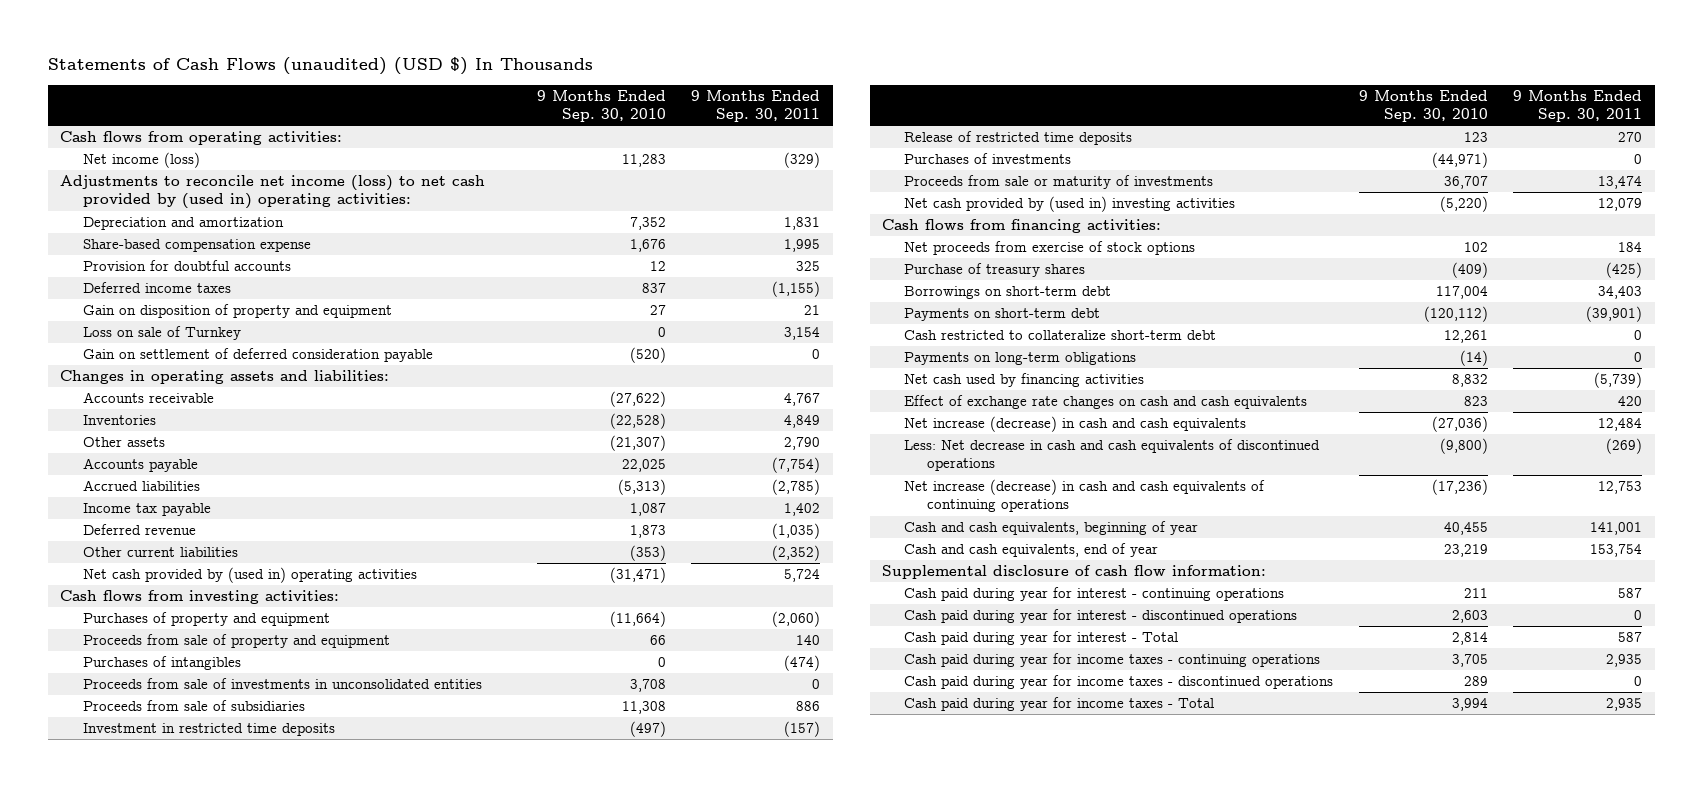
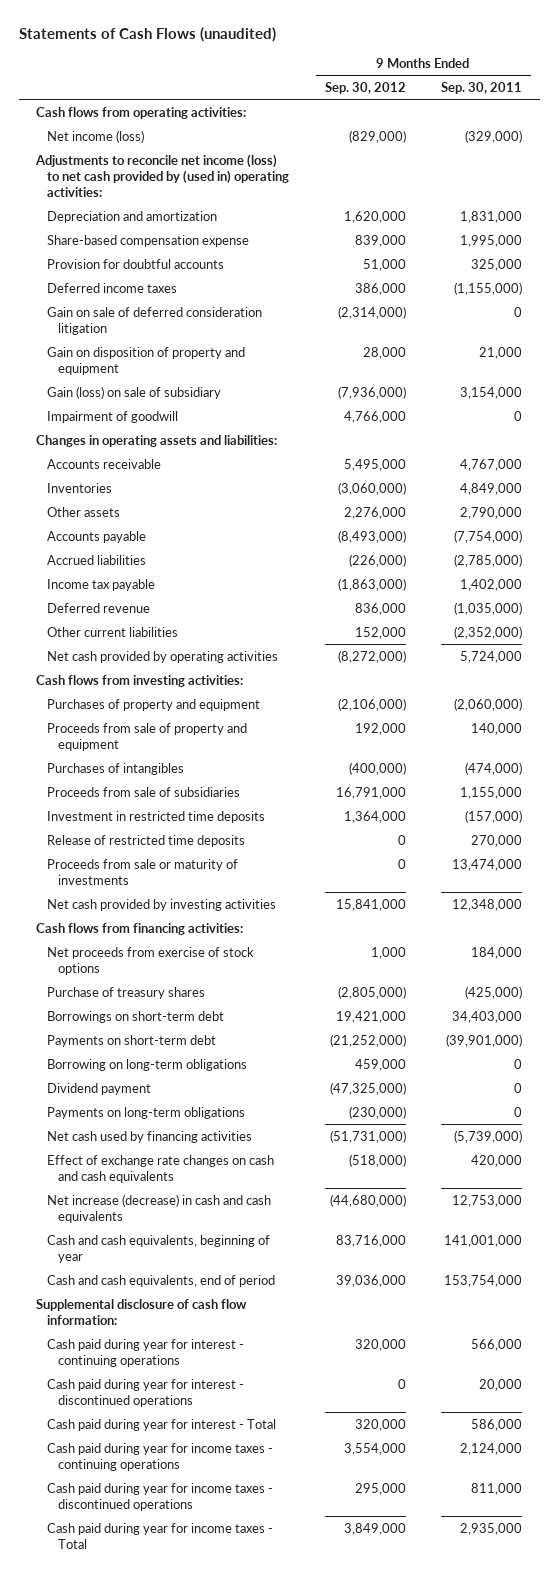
- Statements of Cash Flows (unaudited) (USD $) In Thousands
+ Statements of Cash Flows (unaudited)
- | 9 Months Ended Sep. 30, 2010 | 9 Months Ended Sep. 30, 2011
+ | 9 Months Ended Sep. 30, 2012 | 9 Months Ended Sep. 30, 2011
- Net income (loss) | 11,283 | (329)
+ Net income (loss) | (829,000) | (329,000)
- Depreciation and amortization | 7,352 | 1,831
- Share-based compensation expense | 1,676 | 1,995
- Provision for doubtful accounts | 12 | 325
- Deferred income taxes | 837 | (1,155)
- Gain on disposition of property and equipment | 27 | 21
- Loss on sale of Turnkey | 0 | 3,154
- Gain on settlement of deferred consideration payable | (520) | 0
+ Depreciation and amortization | 1,620,000 | 1,831,000
+ Share-based compensation expense | 839,000 | 1,995,000
+ Provision for doubtful accounts | 51,000 | 325,000
+ Deferred income taxes | 386,000 | (1,155,000)
+ Gain on sale of deferred consideration litigation | (2,314,000) | 0
+ Gain on disposition of property and equipment | 28,000 | 21,000
+ Gain (loss) on sale of subsidiary | (7,936,000) | 3,154,000
+ Impairment of goodwill | 4,766,000 | 0
- Accounts receivable | (27,622) | 4,767
- Inventories | (22,528) | 4,849
- Other assets | (21,307) | 2,790
- Accounts payable | 22,025 | (7,754)
- Accrued liabilities | (5,313) | (2,785)
- Income tax payable | 1,087 | 1,402
- Deferred revenue | 1,873 | (1,035)
- Other current liabilities | (353) | (2,352)
- Net cash provided by (used in) operating activities | (31,471) | 5,724
+ Accounts receivable | 5,495,000 | 4,767,000
+ Inventories | (3,060,000) | 4,849,000
+ Other assets | 2,276,000 | 2,790,000
+ Accounts payable | (8,493,000) | (7,754,000)
+ Accrued liabilities | (226,000) | (2,785,000)
+ Income tax payable | (1,863,000) | 1,402,000
+ Deferred revenue | 836,000 | (1,035,000)
+ Other current liabilities | 152,000 | (2,352,000)
+ Net cash provided by operating activities | (8,272,000) | 5,724,000
- Purchases of property and equipment | (11,664) | (2,060)
- Proceeds from sale of property and equipment | 66 | 140
- Purchases of intangibles | 0 | (474)
- Proceeds from sale of investments in unconsolidated entities | 3,708 | 0
- Proceeds from sale of subsidiaries | 11,308 | 886
- Investment in restricted time deposits | (497) | (157)
- Release of restricted time deposits | 123 | 270
- Purchases of investments | (44,971) | 0
- Proceeds from sale or maturity of investments | 36,707 | 13,474
- Net cash provided by (used in) investing activities | (5,220) | 12,079
+ Purchases of property and equipment | (2,106,000) | (2,060,000)
+ Proceeds from sale of property and equipment | 192,000 | 140,000
+ Purchases of intangibles | (400,000) | (474,000)
+ Proceeds from sale of subsidiaries | 16,791,000 | 1,155,000
+ Investment in restricted time deposits | 1,364,000 | (157,000)
+ Release of restricted time deposits | 0 | 270,000
+ Proceeds from sale or maturity of investments | 0 | 13,474,000
+ Net cash provided by investing activities | 15,841,000 | 12,348,000
- Net proceeds from exercise of stock options | 102 | 184
- Purchase of treasury shares | (409) | (425)
- Borrowings on short-term debt | 117,004 | 34,403
- Payments on short-term debt | (120,112) | (39,901)
- Cash restricted to collateralize short-term debt | 12,261 | 0
+ Net proceeds from exercise of stock options | 1,000 | 184,000
+ Purchase of treasury shares | (2,805,000) | (425,000)
+ Borrowings on short-term debt | 19,421,000 | 34,403,000
+ Payments on short-term debt | (21,252,000) | (39,901,000)
+ Borrowing on long-term obligations | 459,000 | 0
+ Dividend payment | (47,325,000) | 0
- Net cash used by financing activities | 8,832 | (5,739)
- Effect of exchange rate changes on cash and cash equivalents | 823 | 420
- Net increase (decrease) in cash and cash equivalents | (27,036) | 12,484
- Less: Net decrease in cash and cash equivalents of discontinued operations | (9,800) | (269)
- Net increase (decrease) in cash and cash equivalents of continuing operations | (17,236) | 12,753
- Cash and cash equivalents, beginning of year | 40,455 | 141,001
- Cash and cash equivalents, end of year | 23,219 | 153,754
+ Net cash used by financing activities | (51,731,000) | (5,739,000)
+ Effect of exchange rate changes on cash and cash equivalents | (518,000) | 420,000
+ Net increase (decrease) in cash and cash equivalents | (44,680,000) | 12,753,000
+ Cash and cash equivalents, beginning of year | 83,716,000 | 141,001,000
+ Cash and cash equivalents, end of period | 39,036,000 | 153,754,000
- Cash paid during year for interest - continuing operations | 211 | 587
- Cash paid during year for interest - discontinued operations | 2,603 | 0
- Cash paid during year for interest - Total | 2,814 | 587
- Cash paid during year for income taxes - continuing operations | 3,705 | 2,935
- Cash paid during year for income taxes - discontinued operations | 289 | 0
- Cash paid during year for income taxes - Total | 3,994 | 2,935
+ Cash paid during year for interest - continuing operations | 320,000 | 566,000
+ Cash paid during year for interest - discontinued operations | 0 | 20,000
+ Cash paid during year for interest - Total | 320,000 | 586,000
+ Cash paid during year for income taxes - continuing operations | 3,554,000 | 2,124,000
+ Cash paid during year for income taxes - discontinued operations | 295,000 | 811,000
+ Cash paid during year for income taxes - Total | 3,849,000 | 2,935,000

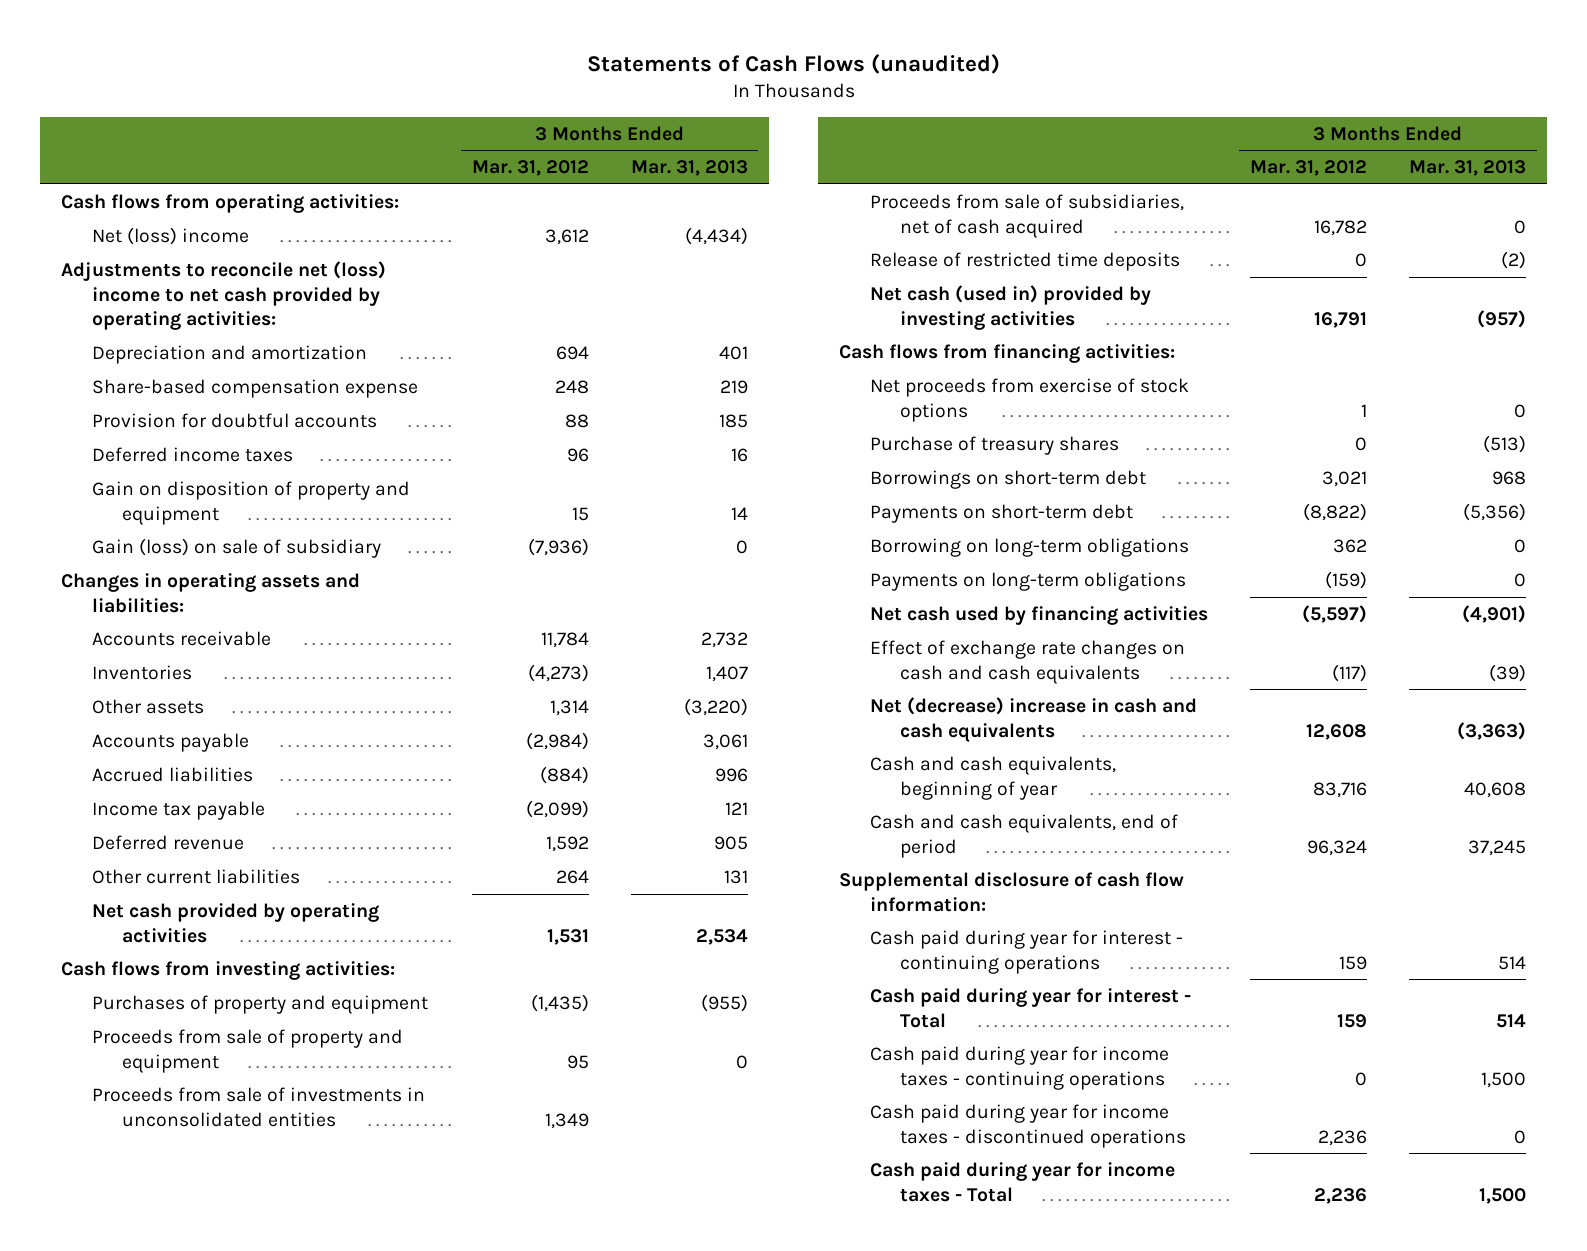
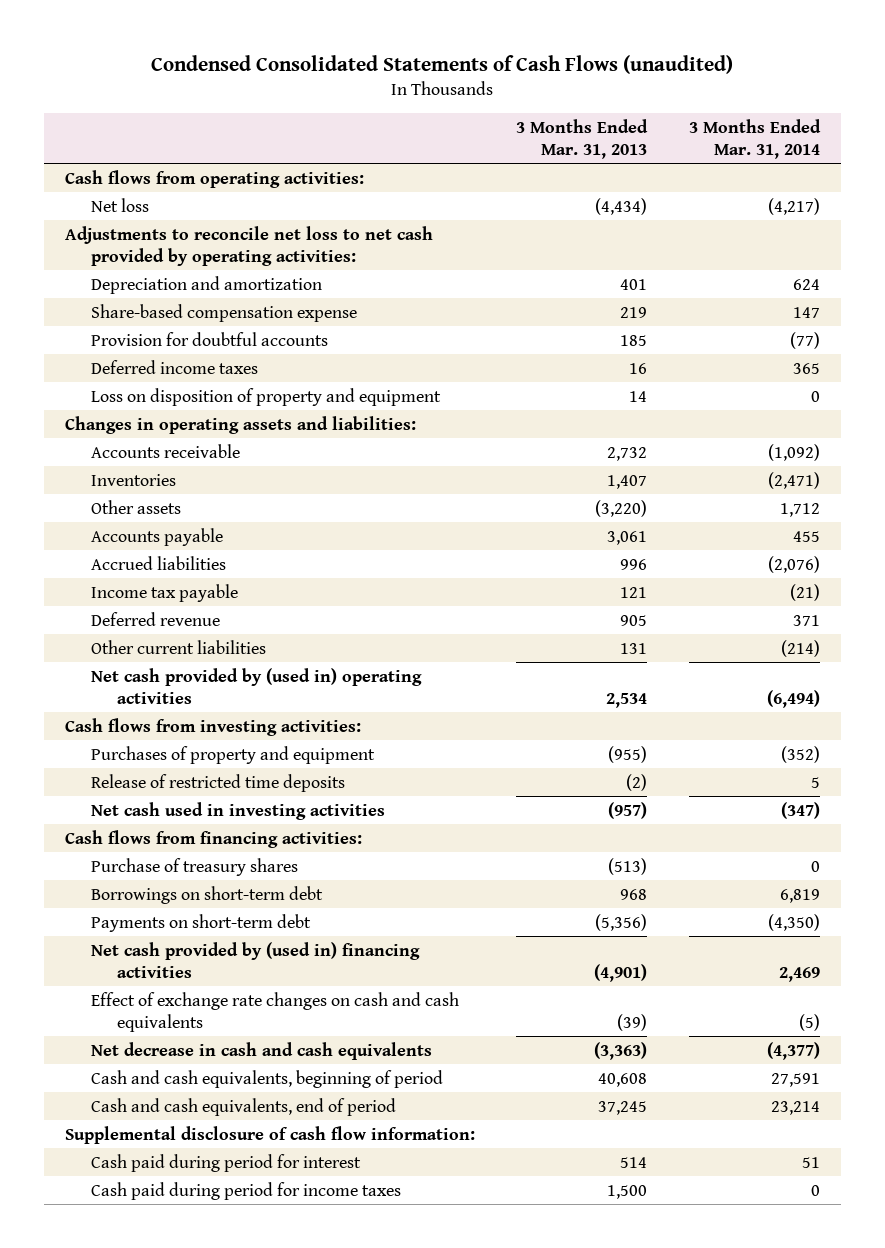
- Statements of Cash Flows (unaudited)
+ Condensed Consolidated Statements of Cash Flows (unaudited)
- | 3 Months Ended Mar. 31, 2012 | 3 Months Ended Mar. 31, 2013
+ | 3 Months Ended Mar. 31, 2013 | 3 Months Ended Mar. 31, 2014
- Net (loss) income | 3,612 | (4,434)
- Adjustments to reconcile net (loss) income to net cash provided by operating activities:
+ Net loss | (4,434) | (4,217)
+ Adjustments to reconcile net loss to net cash provided by operating activities:
- Gain on disposition of property and equipment | 15 | 14
- Gain (loss) on sale of subsidiary | (7,936) | 0
+ Loss on disposition of property and equipment | 14 | 0
- Net cash provided by operating activities | 1,531 | 2,534
+ Net cash provided by (used in) operating activities | 2,534 | (6,494)
- Proceeds from sale of property and equipment | 95 | 0
- Proceeds from sale of investments in unconsolidated entities | 1,349 |
- Proceeds from sale of subsidiaries, net of cash acquired | 16,782 | 0
- Net cash (used in) provided by investing activities | 16,791 | (957)
+ Net cash used in investing activities | (957) | (347)
- Net proceeds from exercise of stock options | 1 | 0
- Borrowing on long-term obligations | 362 | 0
- Payments on long-term obligations | (159) | 0
- Net cash used by financing activities | (5,597) | (4,901)
+ Net cash provided by (used in) financing activities | (4,901) | 2,469
- Net (decrease) increase in cash and cash equivalents | 12,608 | (3,363)
- Cash and cash equivalents, beginning of year | 83,716 | 40,608
+ Net decrease in cash and cash equivalents | (3,363) | (4,377)
+ Cash and cash equivalents, beginning of period | 40,608 | 27,591
- Cash paid during year for interest - continuing operations | 159 | 514
- Cash paid during year for interest - Total | 159 | 514
- Cash paid during year for income taxes - continuing operations | 0 | 1,500
- Cash paid during year for income taxes - discontinued operations | 2,236 | 0
- Cash paid during year for income taxes - Total | 2,236 | 1,500
+ Cash paid during period for interest | 514 | 51
+ Cash paid during period for income taxes | 1,500 | 0

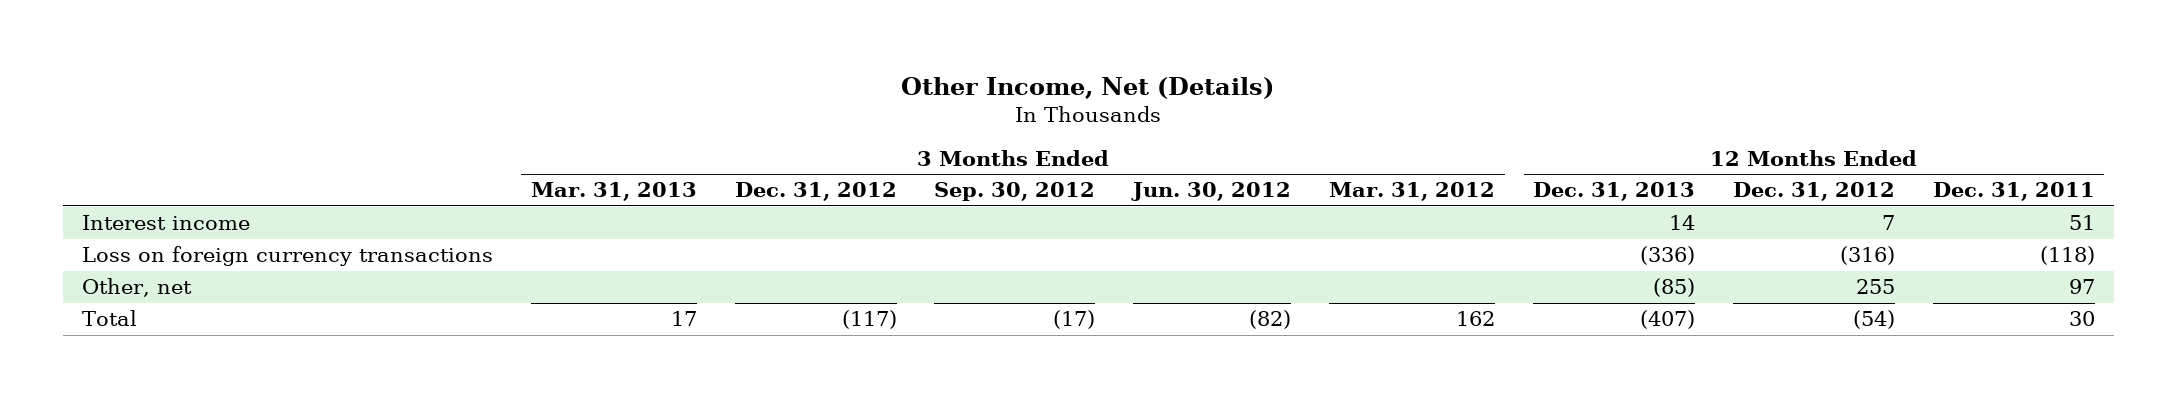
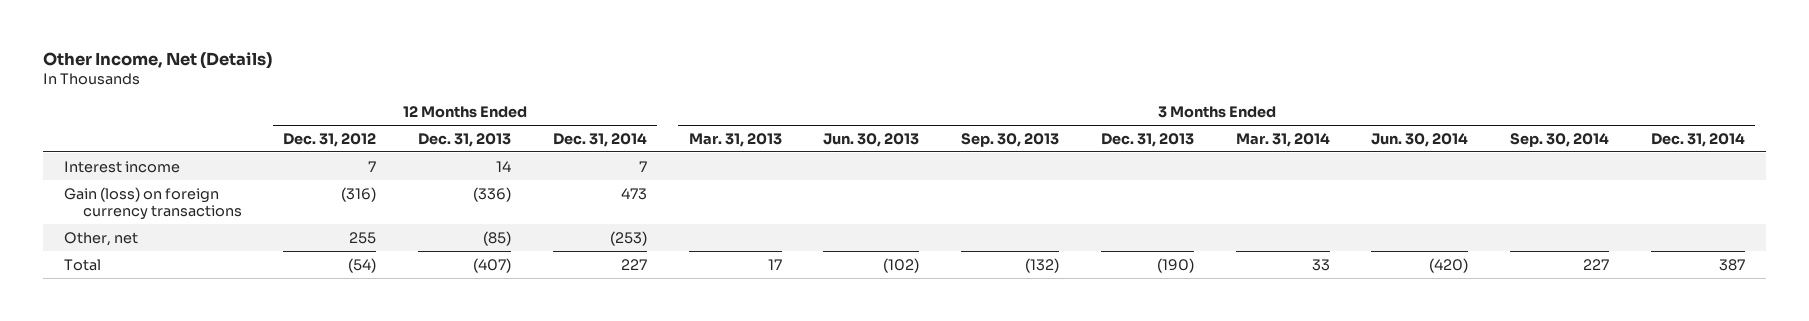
- | 3 Months Ended Mar. 31, 2013 | 3 Months Ended Dec. 31, 2012 | 3 Months Ended Sep. 30, 2012 | 3 Months Ended Jun. 30, 2012 | 3 Months Ended Mar. 31, 2012 | 12 Months Ended Dec. 31, 2013 | 12 Months Ended Dec. 31, 2012 | 12 Months Ended Dec. 31, 2011
+ | 12 Months Ended Dec. 31, 2012 | 12 Months Ended Dec. 31, 2013 | 12 Months Ended Dec. 31, 2014 | 3 Months Ended Mar. 31, 2013 | 3 Months Ended Jun. 30, 2013 | 3 Months Ended Sep. 30, 2013 | 3 Months Ended Dec. 31, 2013 | 3 Months Ended Mar. 31, 2014 | 3 Months Ended Jun. 30, 2014 | 3 Months Ended Sep. 30, 2014 | 3 Months Ended Dec. 31, 2014
- Loss on foreign currency transactions | | | | | | (336) | (316) | (118)
+ Gain (loss) on foreign currency transactions | (316) | (336) | 473 | | | | | | | |

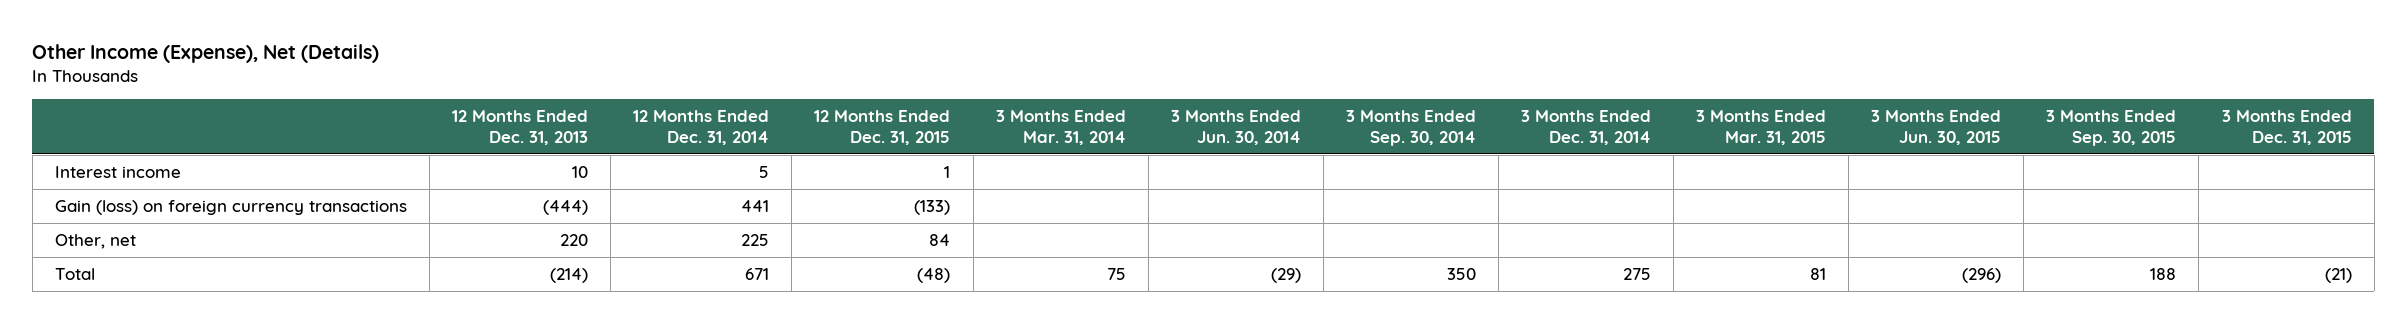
- Other Income, Net (Details)
+ Other Income (Expense), Net (Details)
- | 12 Months Ended Dec. 31, 2012 | 12 Months Ended Dec. 31, 2013 | 12 Months Ended Dec. 31, 2014 | 3 Months Ended Mar. 31, 2013 | 3 Months Ended Jun. 30, 2013 | 3 Months Ended Sep. 30, 2013 | 3 Months Ended Dec. 31, 2013 | 3 Months Ended Mar. 31, 2014 | 3 Months Ended Jun. 30, 2014 | 3 Months Ended Sep. 30, 2014 | 3 Months Ended Dec. 31, 2014
+ | 12 Months Ended Dec. 31, 2013 | 12 Months Ended Dec. 31, 2014 | 12 Months Ended Dec. 31, 2015 | 3 Months Ended Mar. 31, 2014 | 3 Months Ended Jun. 30, 2014 | 3 Months Ended Sep. 30, 2014 | 3 Months Ended Dec. 31, 2014 | 3 Months Ended Mar. 31, 2015 | 3 Months Ended Jun. 30, 2015 | 3 Months Ended Sep. 30, 2015 | 3 Months Ended Dec. 31, 2015
- Interest income | 7 | 14 | 7 | | | | | | | |
- Gain (loss) on foreign currency transactions | (316) | (336) | 473 | | | | | | | |
- Other, net | 255 | (85) | (253) | | | | | | | |
- Total | (54) | (407) | 227 | 17 | (102) | (132) | (190) | 33 | (420) | 227 | 387
+ Interest income | 10 | 5 | 1 | | | | | | | |
+ Gain (loss) on foreign currency transactions | (444) | 441 | (133) | | | | | | | |
+ Other, net | 220 | 225 | 84 | | | | | | | |
+ Total | (214) | 671 | (48) | 75 | (29) | 350 | 275 | 81 | (296) | 188 | (21)

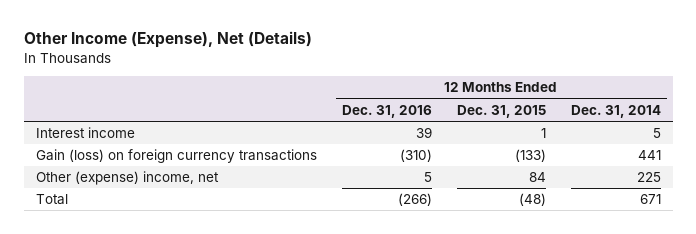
- | 12 Months Ended Dec. 31, 2013 | 12 Months Ended Dec. 31, 2014 | 12 Months Ended Dec. 31, 2015 | 3 Months Ended Mar. 31, 2014 | 3 Months Ended Jun. 30, 2014 | 3 Months Ended Sep. 30, 2014 | 3 Months Ended Dec. 31, 2014 | 3 Months Ended Mar. 31, 2015 | 3 Months Ended Jun. 30, 2015 | 3 Months Ended Sep. 30, 2015 | 3 Months Ended Dec. 31, 2015
+ | 12 Months Ended Dec. 31, 2016 | 12 Months Ended Dec. 31, 2015 | 12 Months Ended Dec. 31, 2014
- Other, net | 220 | 225 | 84 | | | | | | | |
+ Other (expense) income, net | 5 | 84 | 225

